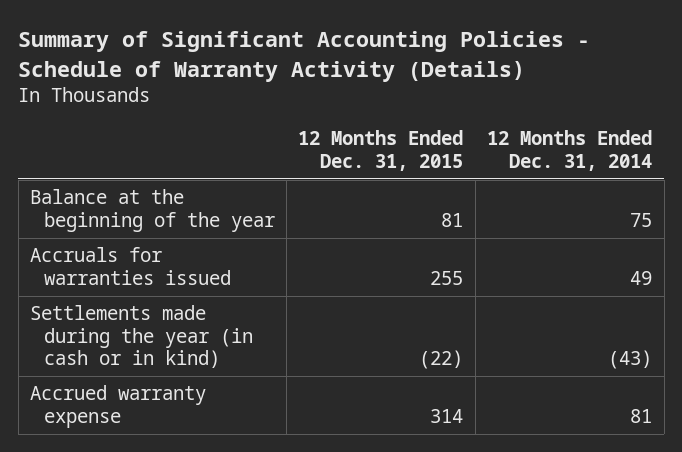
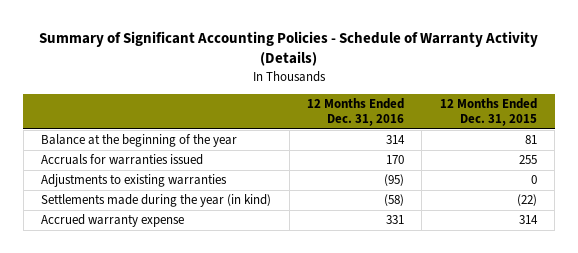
- | 12 Months Ended Dec. 31, 2015 | 12 Months Ended Dec. 31, 2014
+ | 12 Months Ended Dec. 31, 2016 | 12 Months Ended Dec. 31, 2015
- Settlements made during the year (in cash or in kind) | (22) | (43)
+ Adjustments to existing warranties | (95) | 0
+ Settlements made during the year (in kind) | (58) | (22)

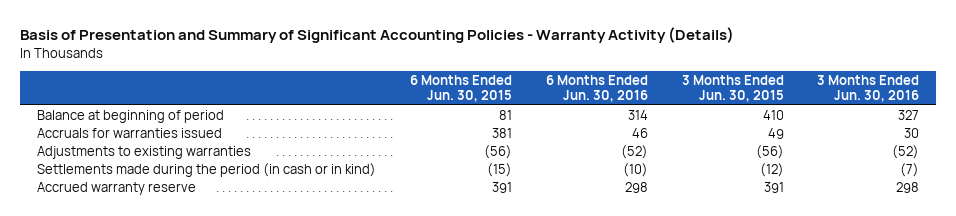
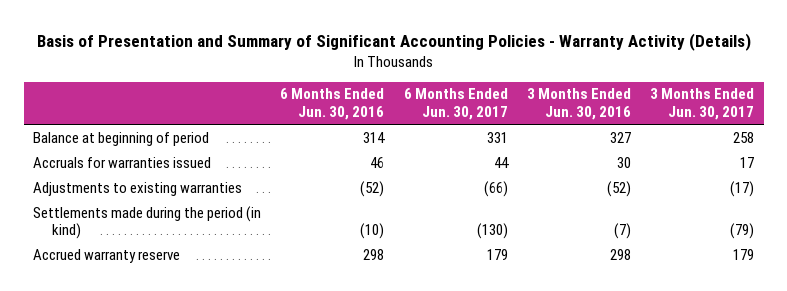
- | 6 Months Ended Jun. 30, 2015 | 6 Months Ended Jun. 30, 2016 | 3 Months Ended Jun. 30, 2015 | 3 Months Ended Jun. 30, 2016
+ | 6 Months Ended Jun. 30, 2016 | 6 Months Ended Jun. 30, 2017 | 3 Months Ended Jun. 30, 2016 | 3 Months Ended Jun. 30, 2017
- Settlements made during the period (in cash or in kind) | (15) | (10) | (12) | (7)
+ Settlements made during the period (in kind) | (10) | (130) | (7) | (79)

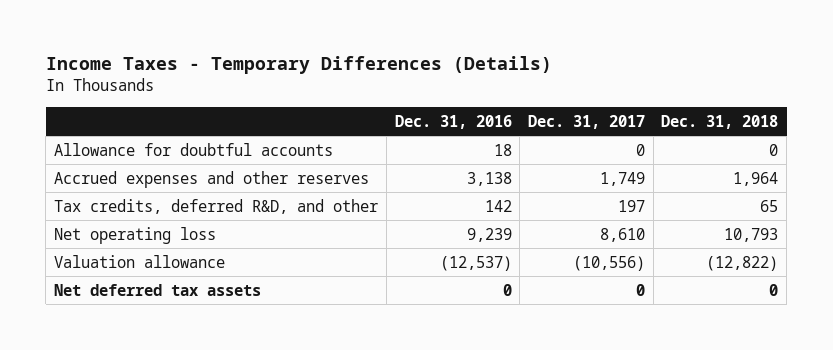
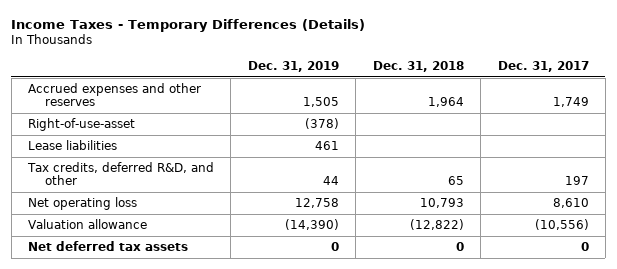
- | Dec. 31, 2016 | Dec. 31, 2017 | Dec. 31, 2018
+ | Dec. 31, 2019 | Dec. 31, 2018 | Dec. 31, 2017
- Allowance for doubtful accounts | 18 | 0 | 0
+ Right-of-use-asset | (378) | |
+ Lease liabilities | 461 | |

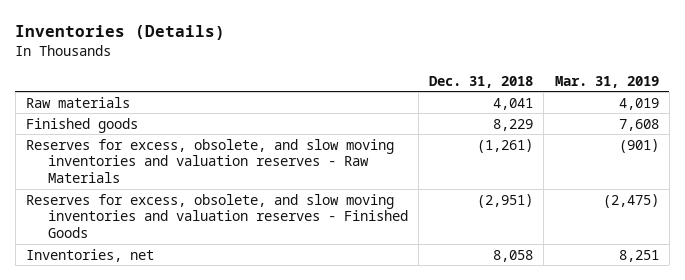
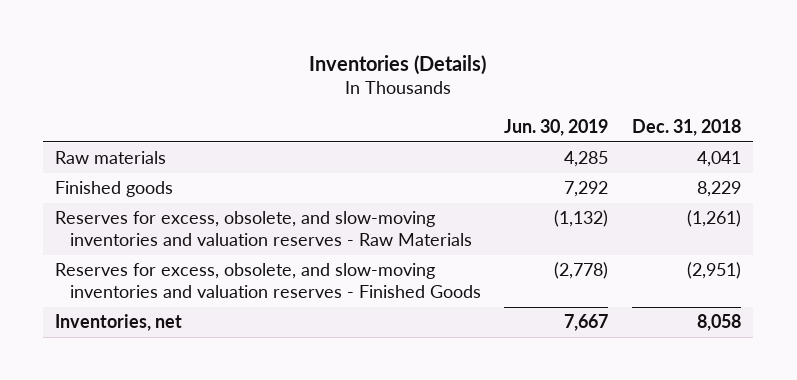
- | Dec. 31, 2018 | Mar. 31, 2019
+ | Jun. 30, 2019 | Dec. 31, 2018
- Reserves for excess, obsolete, and slow moving inventories and valuation reserves - Raw Materials | (1,261) | (901)
- Reserves for excess, obsolete, and slow moving inventories and valuation reserves - Finished Goods | (2,951) | (2,475)
+ Reserves for excess, obsolete, and slow-moving inventories and valuation reserves - Raw Materials | (1,132) | (1,261)
+ Reserves for excess, obsolete, and slow-moving inventories and valuation reserves - Finished Goods | (2,778) | (2,951)

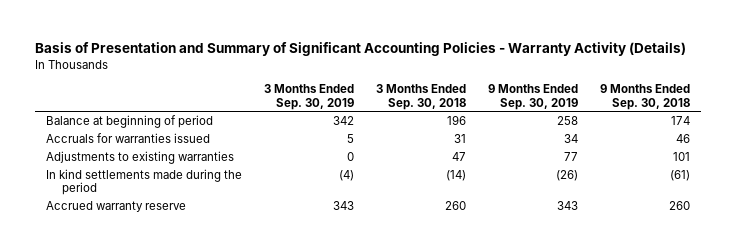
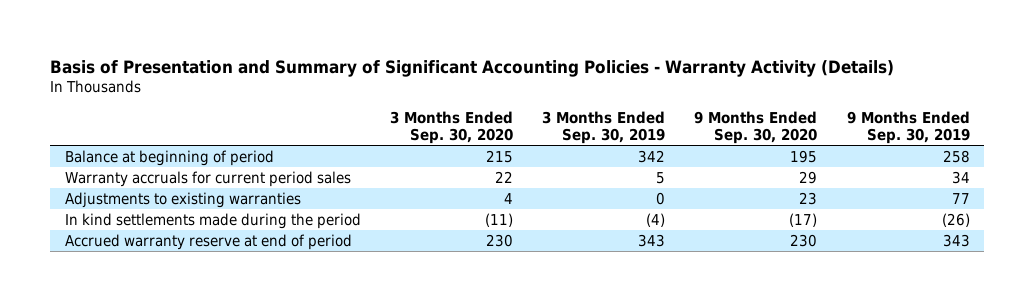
- | 3 Months Ended Sep. 30, 2019 | 3 Months Ended Sep. 30, 2018 | 9 Months Ended Sep. 30, 2019 | 9 Months Ended Sep. 30, 2018
+ | 3 Months Ended Sep. 30, 2020 | 3 Months Ended Sep. 30, 2019 | 9 Months Ended Sep. 30, 2020 | 9 Months Ended Sep. 30, 2019
- Accruals for warranties issued | 5 | 31 | 34 | 46
+ Warranty accruals for current period sales | 22 | 5 | 29 | 34
- Accrued warranty reserve | 343 | 260 | 343 | 260
+ Accrued warranty reserve at end of period | 230 | 343 | 230 | 343

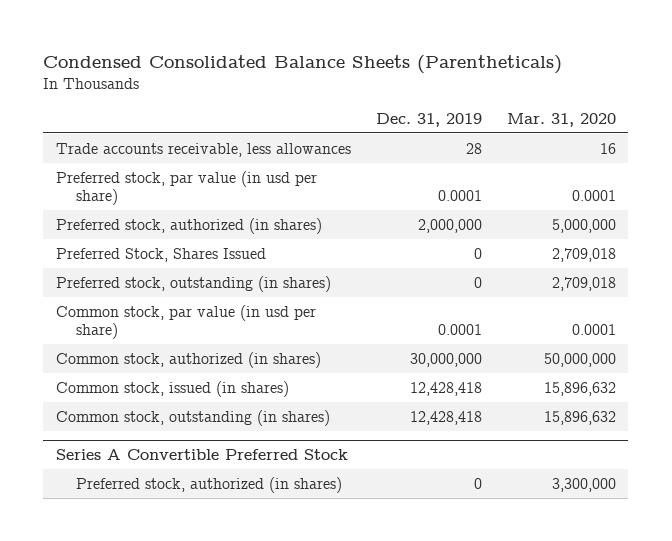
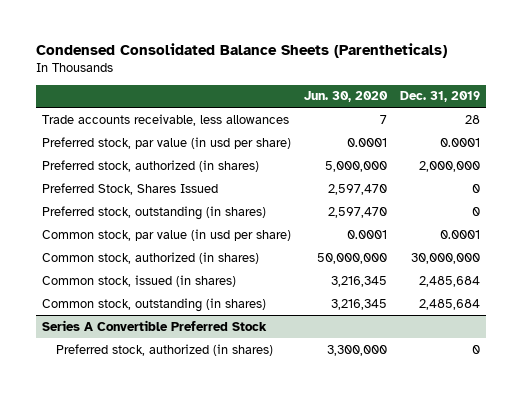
- | Dec. 31, 2019 | Mar. 31, 2020
+ | Jun. 30, 2020 | Dec. 31, 2019
- Common stock, issued (in shares) | 12,428,418 | 15,896,632
- Common stock, outstanding (in shares) | 12,428,418 | 15,896,632
+ Common stock, issued (in shares) | 3,216,345 | 2,485,684
+ Common stock, outstanding (in shares) | 3,216,345 | 2,485,684

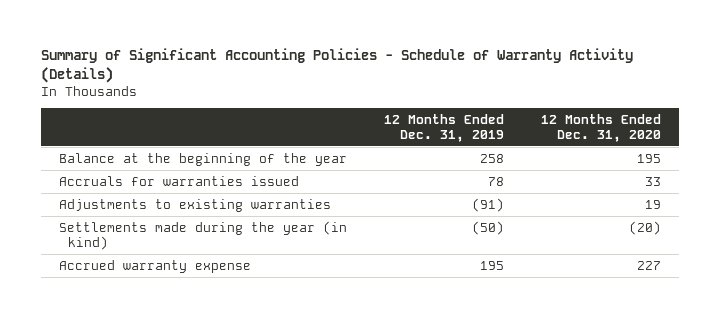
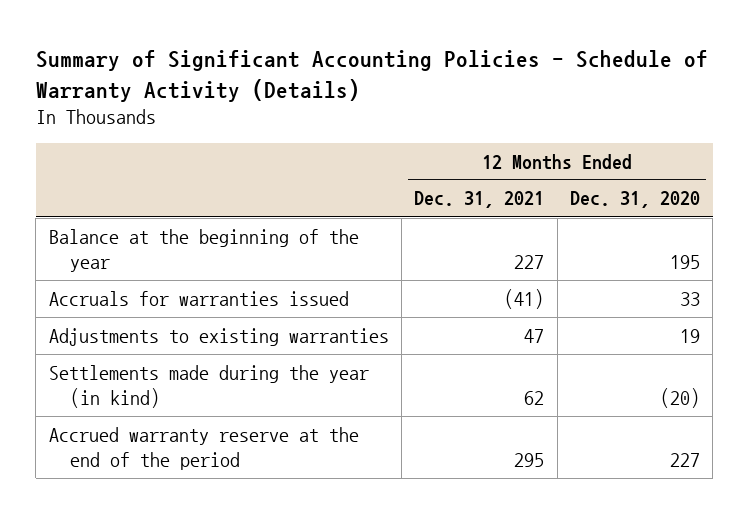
- | 12 Months Ended Dec. 31, 2019 | 12 Months Ended Dec. 31, 2020
+ | 12 Months Ended Dec. 31, 2021 | 12 Months Ended Dec. 31, 2020
- Accrued warranty expense | 195 | 227
+ Accrued warranty reserve at the end of the period | 295 | 227

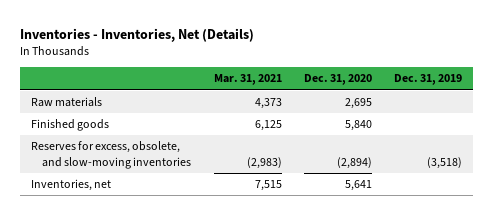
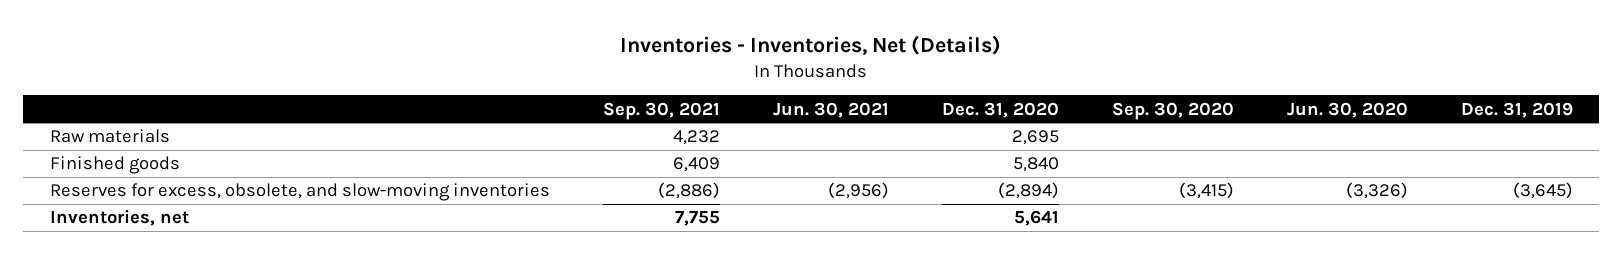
- | Mar. 31, 2021 | Dec. 31, 2020 | Dec. 31, 2019
+ | Sep. 30, 2021 | Jun. 30, 2021 | Dec. 31, 2020 | Sep. 30, 2020 | Jun. 30, 2020 | Dec. 31, 2019
- Reserves for excess, obsolete, and slow-moving inventories | (2,983) | (2,894) | (3,518)
+ Reserves for excess, obsolete, and slow-moving inventories | (2,886) | (2,956) | (2,894) | (3,415) | (3,326) | (3,645)

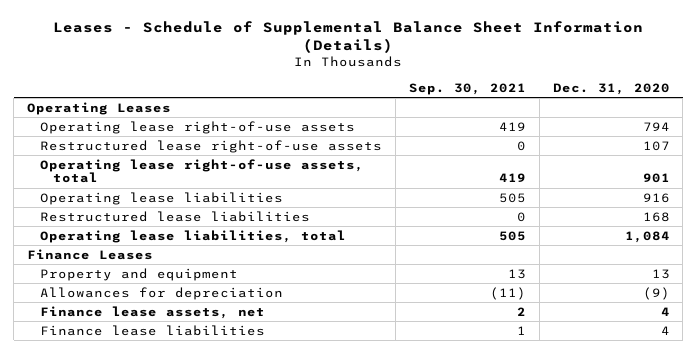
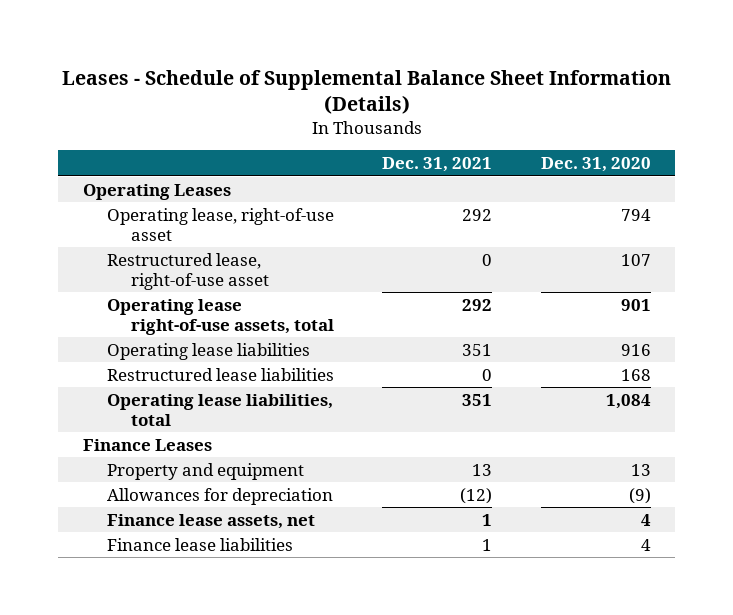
- | Sep. 30, 2021 | Dec. 31, 2020
+ | Dec. 31, 2021 | Dec. 31, 2020
- Operating lease right-of-use assets | 419 | 794
- Restructured lease right-of-use assets | 0 | 107
+ Operating lease, right-of-use asset | 292 | 794
+ Restructured lease, right-of-use asset | 0 | 107

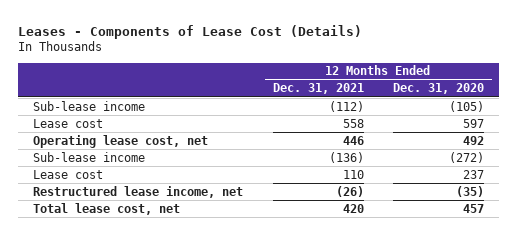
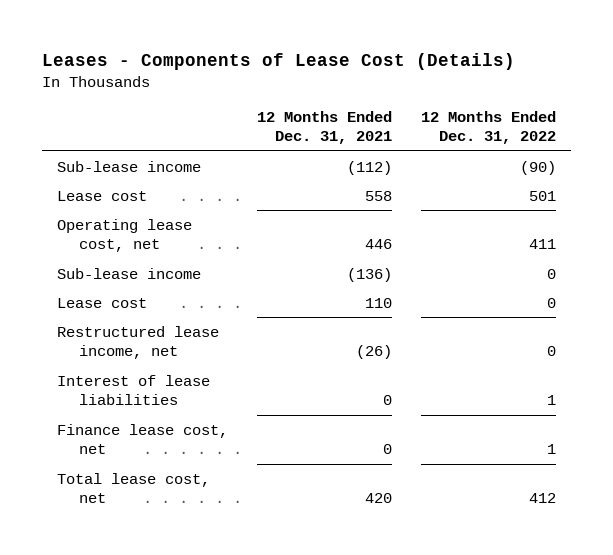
- | 12 Months Ended Dec. 31, 2021 | 12 Months Ended Dec. 31, 2020
+ | 12 Months Ended Dec. 31, 2021 | 12 Months Ended Dec. 31, 2022
+ Interest of lease liabilities | 0 | 1
+ Finance lease cost, net | 0 | 1

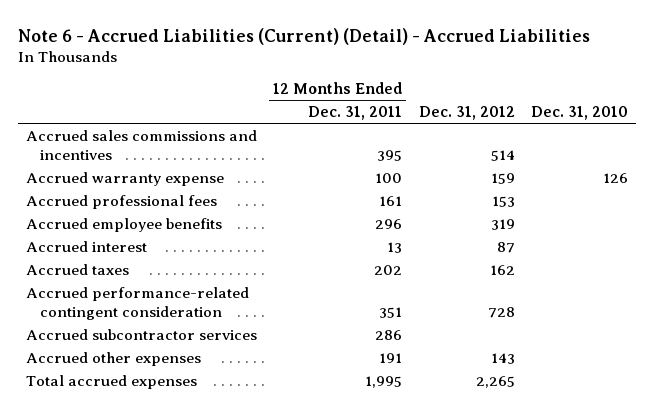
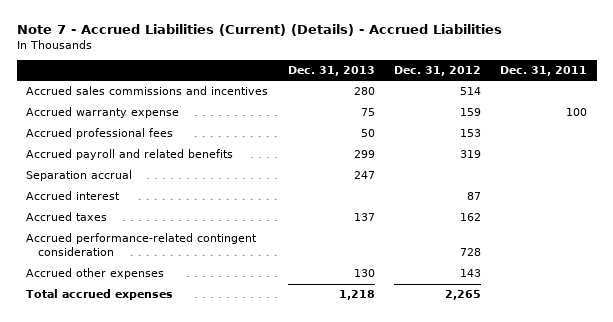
- Note 6 - Accrued Liabilities (Current) (Detail) - Accrued Liabilities
+ Note 7 - Accrued Liabilities (Current) (Details) - Accrued Liabilities
- | 12 Months Ended Dec. 31, 2011 | Dec. 31, 2012 | Dec. 31, 2010
+ | Dec. 31, 2013 | Dec. 31, 2012 | Dec. 31, 2011
- Accrued employee benefits | 296 | 319 |
+ Accrued payroll and related benefits | 299 | 319 |
+ Separation accrual | 247 | |
- Accrued subcontractor services | 286 | |

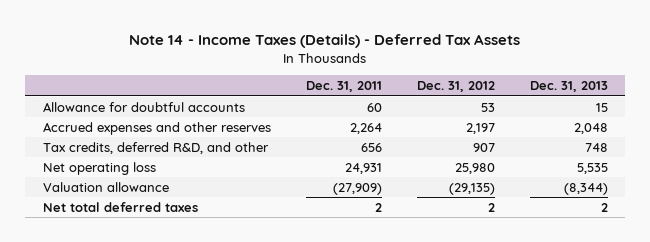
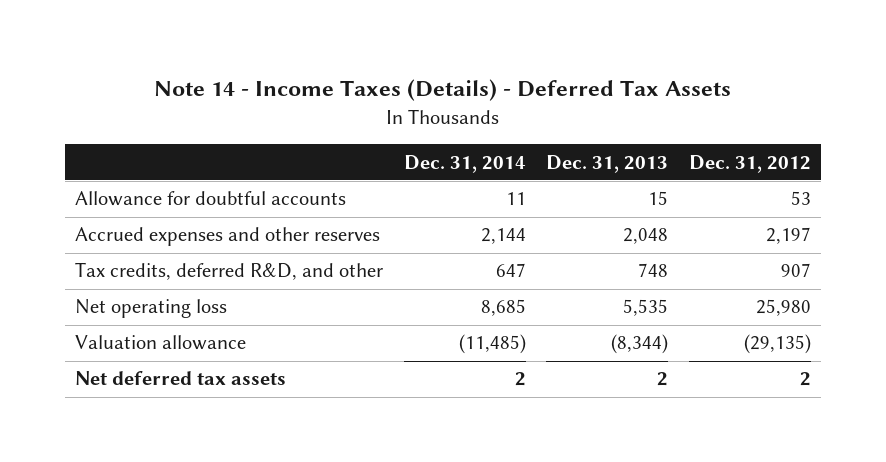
- | Dec. 31, 2011 | Dec. 31, 2012 | Dec. 31, 2013
+ | Dec. 31, 2014 | Dec. 31, 2013 | Dec. 31, 2012
- Net total deferred taxes | 2 | 2 | 2
+ Net deferred tax assets | 2 | 2 | 2

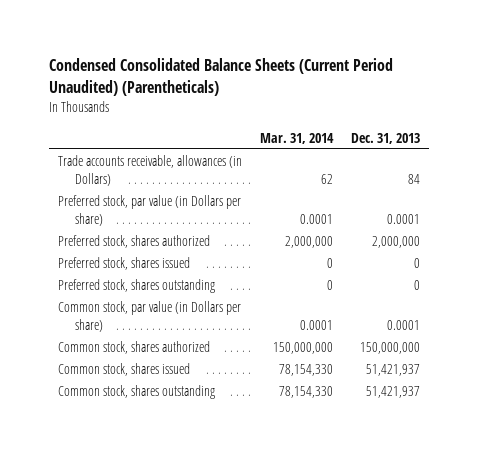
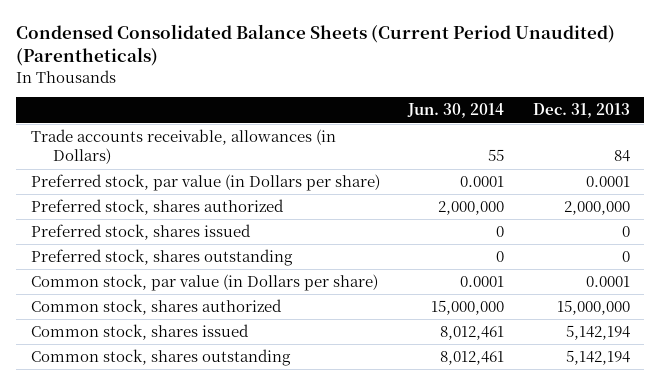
- | Mar. 31, 2014 | Dec. 31, 2013
+ | Jun. 30, 2014 | Dec. 31, 2013
- Common stock, shares authorized | 150,000,000 | 150,000,000
- Common stock, shares issued | 78,154,330 | 51,421,937
- Common stock, shares outstanding | 78,154,330 | 51,421,937
+ Common stock, shares authorized | 15,000,000 | 15,000,000
+ Common stock, shares issued | 8,012,461 | 5,142,194
+ Common stock, shares outstanding | 8,012,461 | 5,142,194

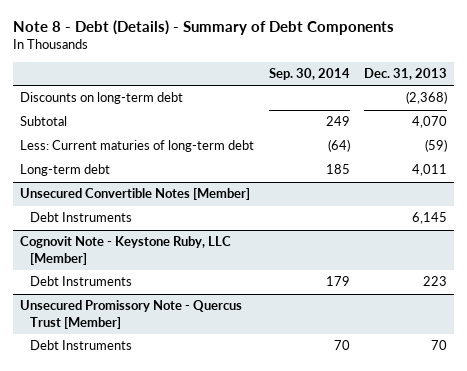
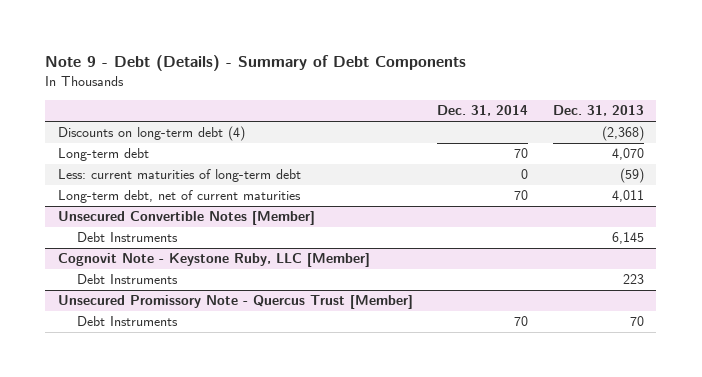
- Note 8 - Debt (Details) - Summary of Debt Components
+ Note 9 - Debt (Details) - Summary of Debt Components
- | Sep. 30, 2014 | Dec. 31, 2013
+ | Dec. 31, 2014 | Dec. 31, 2013
- Discounts on long-term debt | | (2,368)
- Subtotal | 249 | 4,070
- Less: Current maturies of long-term debt | (64) | (59)
- Long-term debt | 185 | 4,011
+ Discounts on long-term debt (4) | | (2,368)
+ Long-term debt | 70 | 4,070
+ Less: current maturities of long-term debt | 0 | (59)
+ Long-term debt, net of current maturities | 70 | 4,011

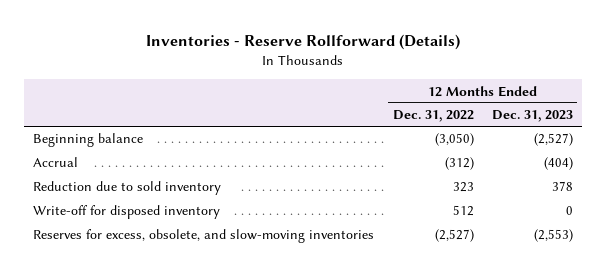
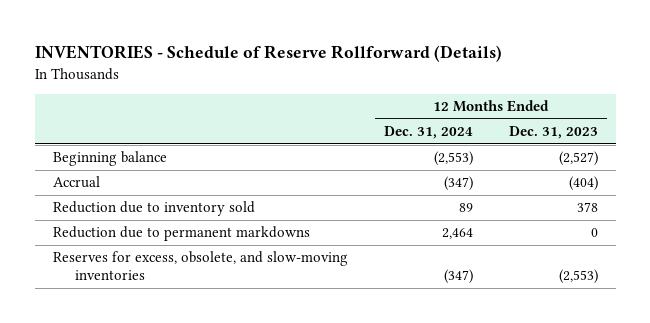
- Inventories - Reserve Rollforward (Details)
+ INVENTORIES - Schedule of Reserve Rollforward (Details)
- | 12 Months Ended Dec. 31, 2022 | 12 Months Ended Dec. 31, 2023
+ | 12 Months Ended Dec. 31, 2024 | 12 Months Ended Dec. 31, 2023
- Reduction due to sold inventory | 323 | 378
- Write-off for disposed inventory | 512 | 0
+ Reduction due to inventory sold | 89 | 378
+ Reduction due to permanent markdowns | 2,464 | 0

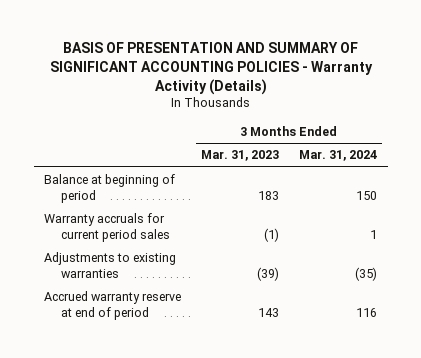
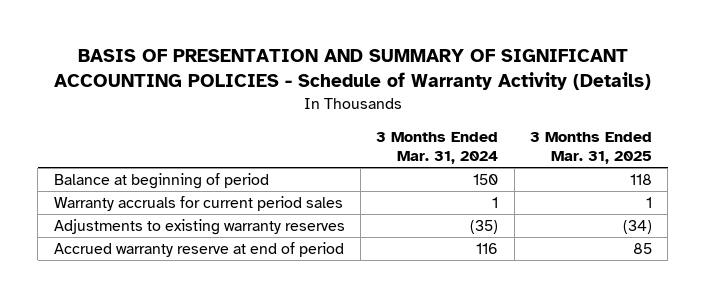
- BASIS OF PRESENTATION AND SUMMARY OF SIGNIFICANT ACCOUNTING POLICIES - Warranty Activity (Details)
+ BASIS OF PRESENTATION AND SUMMARY OF SIGNIFICANT ACCOUNTING POLICIES - Schedule of Warranty Activity (Details)
- | 3 Months Ended Mar. 31, 2023 | 3 Months Ended Mar. 31, 2024
+ | 3 Months Ended Mar. 31, 2024 | 3 Months Ended Mar. 31, 2025
- Adjustments to existing warranties | (39) | (35)
+ Adjustments to existing warranty reserves | (35) | (34)

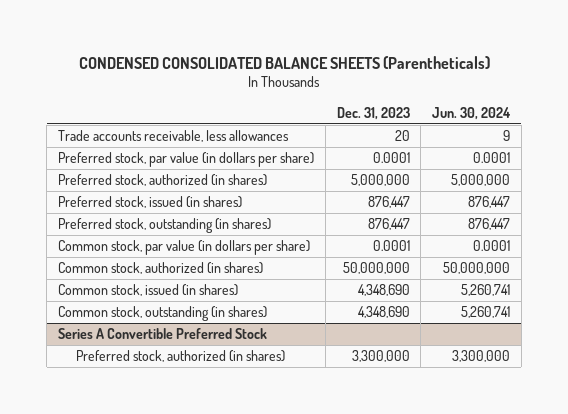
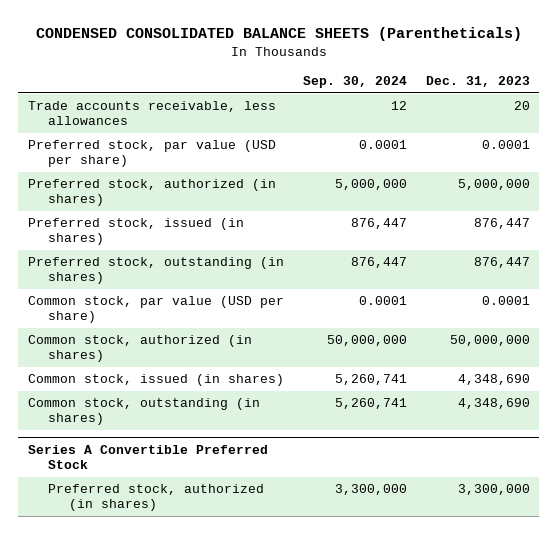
- | Dec. 31, 2023 | Jun. 30, 2024
+ | Sep. 30, 2024 | Dec. 31, 2023
- Preferred stock, par value (in dollars per share) | 0.0001 | 0.0001
+ Preferred stock, par value (USD per share) | 0.0001 | 0.0001
- Common stock, par value (in dollars per share) | 0.0001 | 0.0001
+ Common stock, par value (USD per share) | 0.0001 | 0.0001

